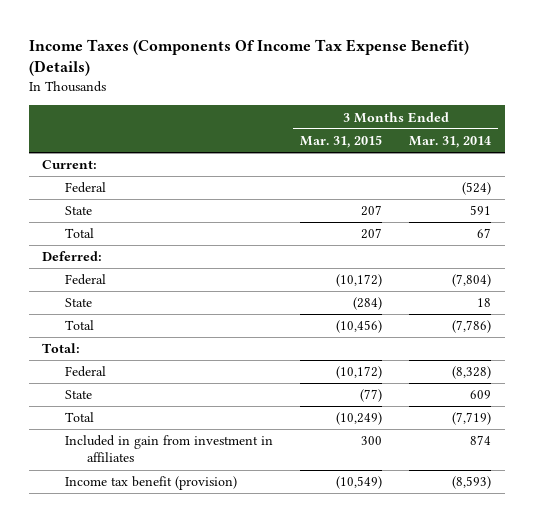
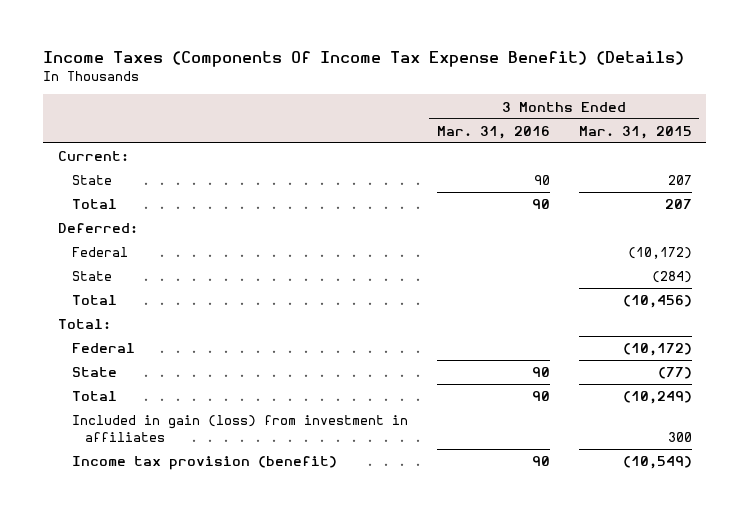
- | 3 Months Ended Mar. 31, 2015 | 3 Months Ended Mar. 31, 2014
+ | 3 Months Ended Mar. 31, 2016 | 3 Months Ended Mar. 31, 2015
- Federal | | (524)
- Included in gain from investment in affiliates | 300 | 874
- Income tax benefit (provision) | (10,549) | (8,593)
+ Included in gain (loss) from investment in affiliates | | 300
+ Income tax provision (benefit) | 90 | (10,549)

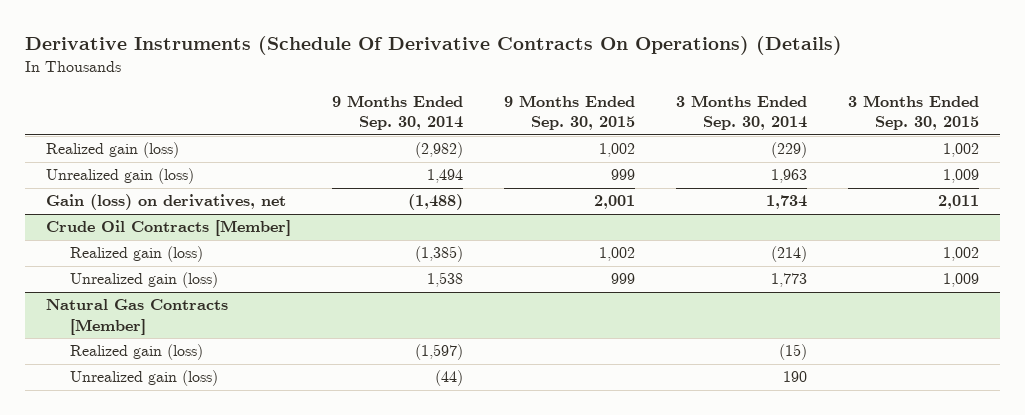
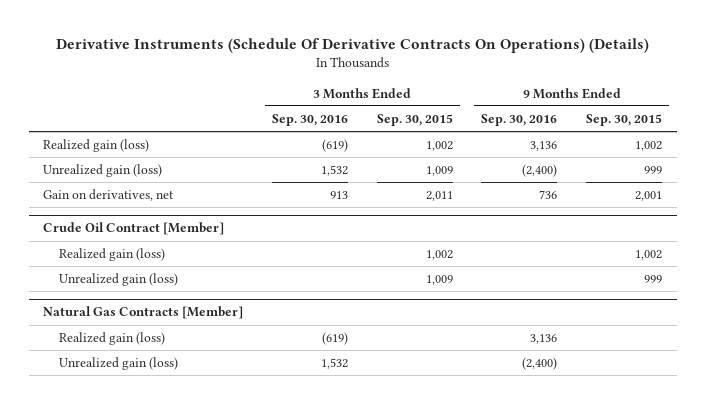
- | 9 Months Ended Sep. 30, 2014 | 9 Months Ended Sep. 30, 2015 | 3 Months Ended Sep. 30, 2014 | 3 Months Ended Sep. 30, 2015
+ | 3 Months Ended Sep. 30, 2016 | 3 Months Ended Sep. 30, 2015 | 9 Months Ended Sep. 30, 2016 | 9 Months Ended Sep. 30, 2015
- Gain (loss) on derivatives, net | (1,488) | 2,001 | 1,734 | 2,011
- Crude Oil Contracts [Member]
+ Gain on derivatives, net | 913 | 2,011 | 736 | 2,001
+ Crude Oil Contract [Member]

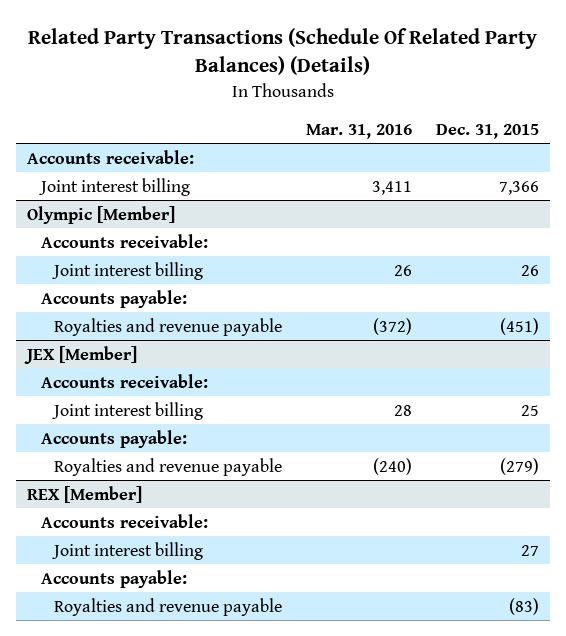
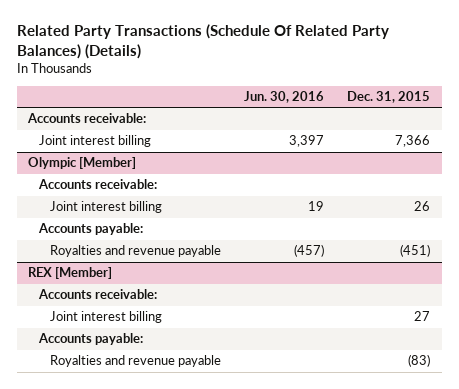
- | Mar. 31, 2016 | Dec. 31, 2015
+ | Jun. 30, 2016 | Dec. 31, 2015
- JEX [Member]
- Accounts receivable:
- Joint interest billing | 28 | 25
- Accounts payable:
- Royalties and revenue payable | (240) | (279)

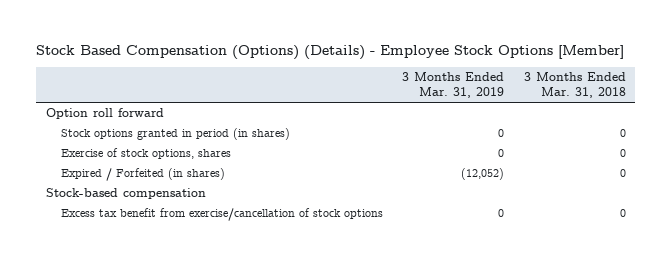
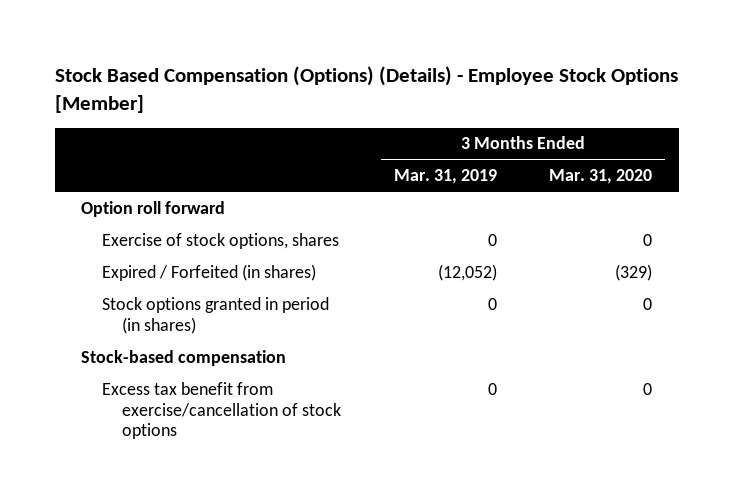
- | 3 Months Ended Mar. 31, 2019 | 3 Months Ended Mar. 31, 2018
+ | 3 Months Ended Mar. 31, 2019 | 3 Months Ended Mar. 31, 2020
moved down: Stock options granted in period (in shares) | 0 | 0

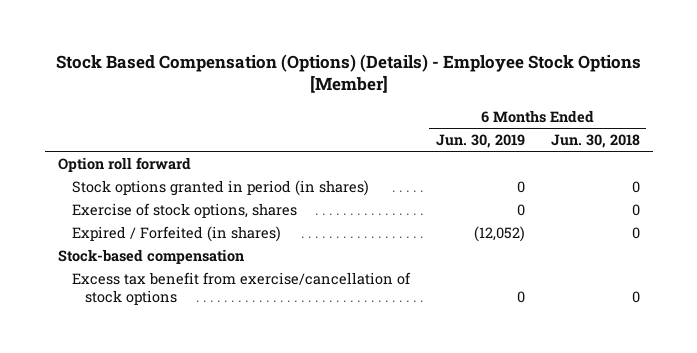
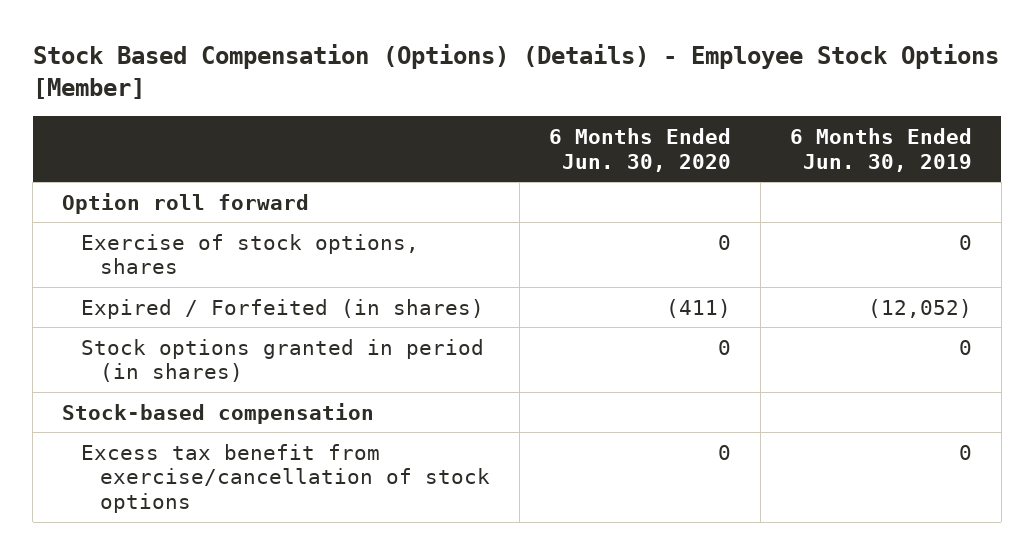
- | 6 Months Ended Jun. 30, 2019 | 6 Months Ended Jun. 30, 2018
+ | 6 Months Ended Jun. 30, 2020 | 6 Months Ended Jun. 30, 2019
moved down: Stock options granted in period (in shares) | 0 | 0

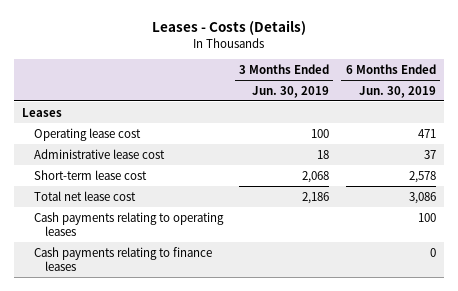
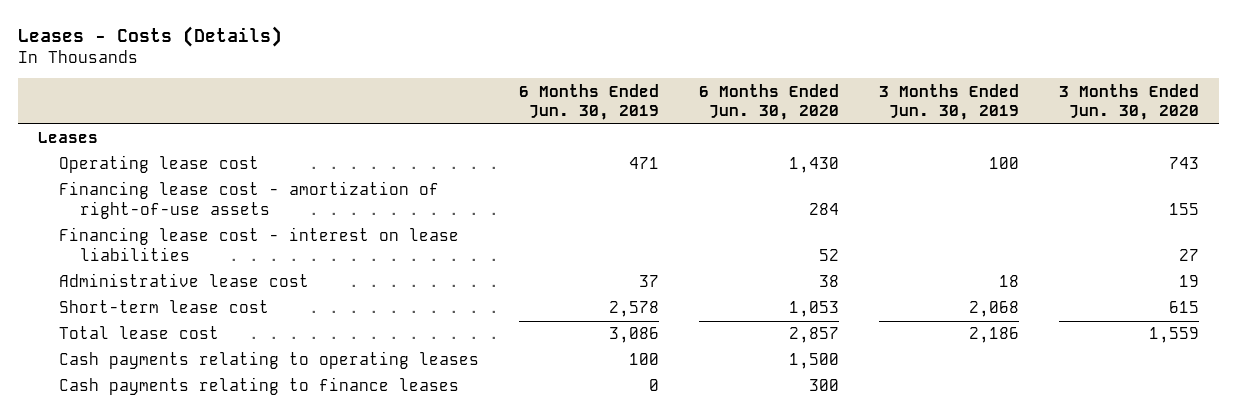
- | 3 Months Ended Jun. 30, 2019 | 6 Months Ended Jun. 30, 2019
+ | 6 Months Ended Jun. 30, 2019 | 6 Months Ended Jun. 30, 2020 | 3 Months Ended Jun. 30, 2019 | 3 Months Ended Jun. 30, 2020
+ Financing lease cost - amortization of right-of-use assets | | 284 | | 155
+ Financing lease cost - interest on lease liabilities | | 52 | | 27
- Total net lease cost | 2,186 | 3,086
+ Total lease cost | 3,086 | 2,857 | 2,186 | 1,559

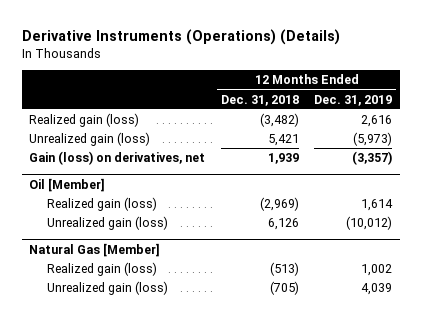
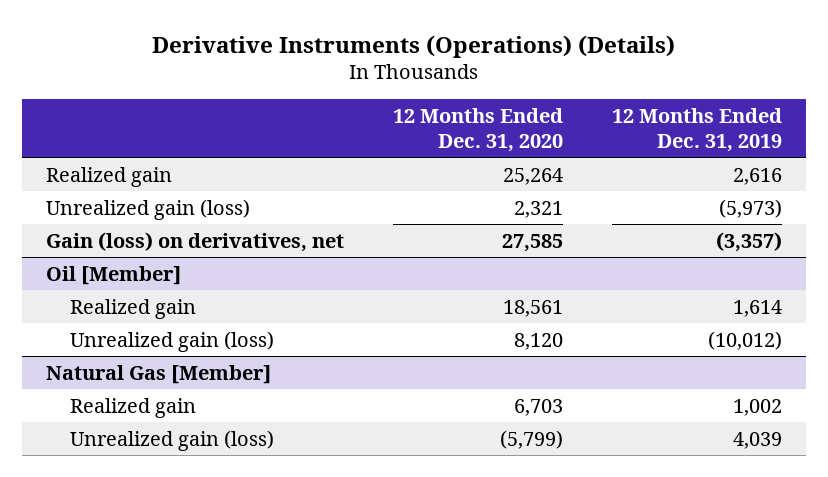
- | 12 Months Ended Dec. 31, 2018 | 12 Months Ended Dec. 31, 2019
+ | 12 Months Ended Dec. 31, 2020 | 12 Months Ended Dec. 31, 2019
- Realized gain (loss) | (3,482) | 2,616
+ Realized gain | 25,264 | 2,616
@ Oil [Member]
- Realized gain (loss) | (2,969) | 1,614
+ Realized gain | 18,561 | 1,614
@ Natural Gas [Member]
- Realized gain (loss) | (513) | 1,002
+ Realized gain | 6,703 | 1,002

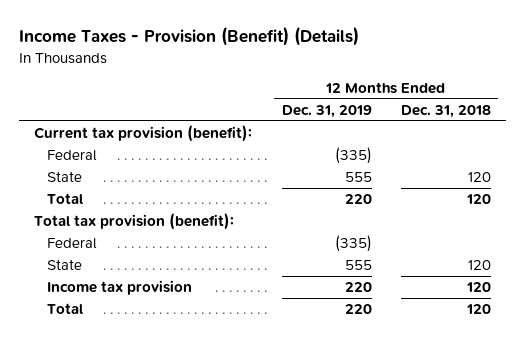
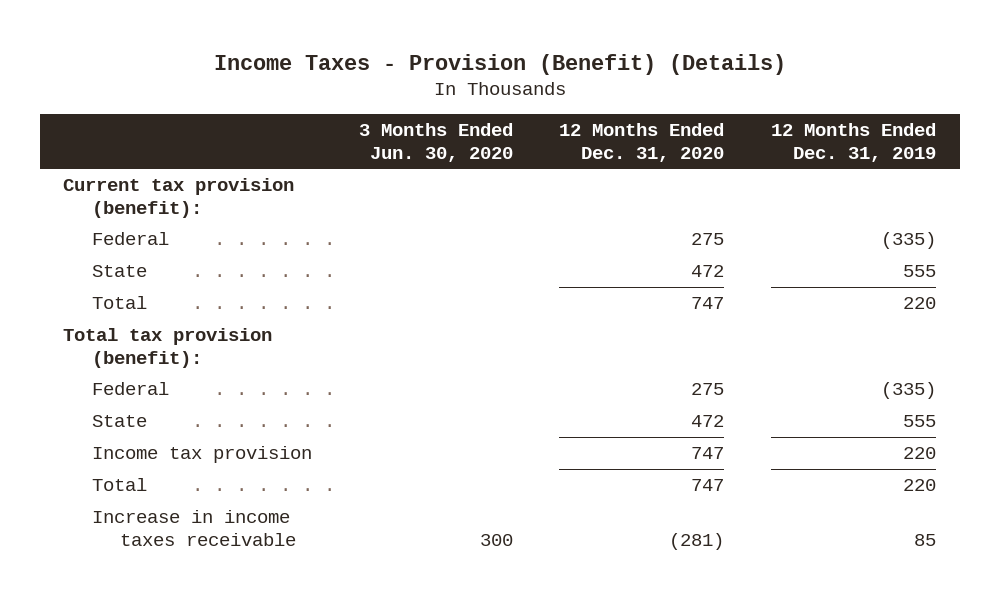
- | 12 Months Ended Dec. 31, 2019 | 12 Months Ended Dec. 31, 2018
+ | 3 Months Ended Jun. 30, 2020 | 12 Months Ended Dec. 31, 2020 | 12 Months Ended Dec. 31, 2019
+ Increase in income taxes receivable | 300 | (281) | 85

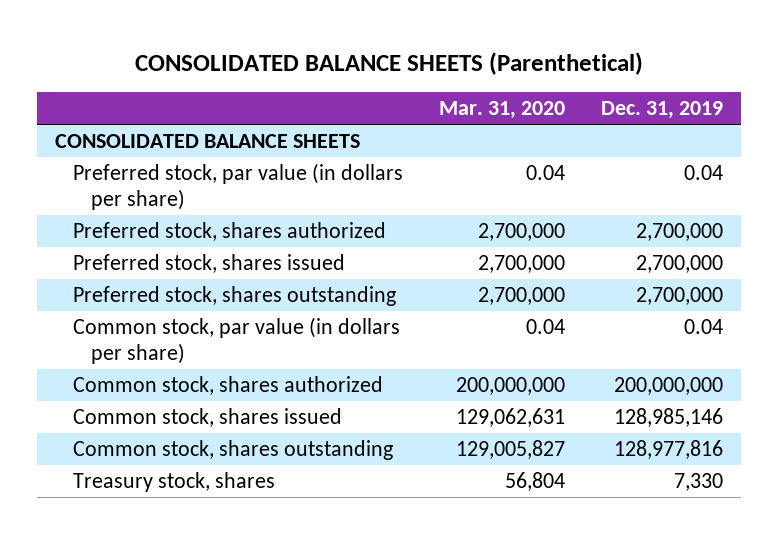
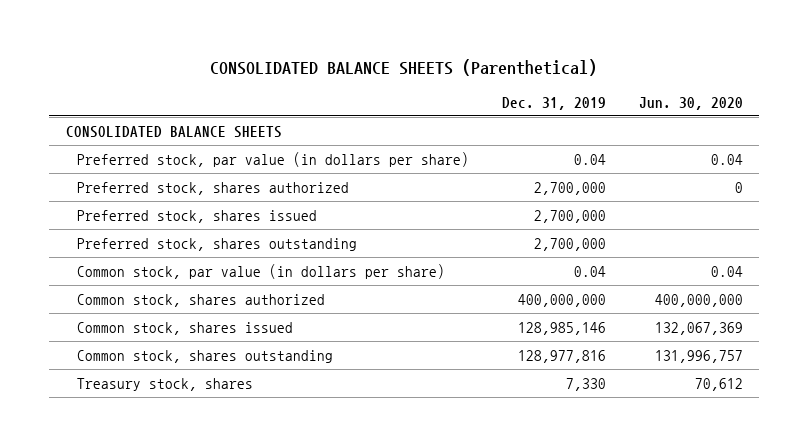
- | Mar. 31, 2020 | Dec. 31, 2019
+ | Dec. 31, 2019 | Jun. 30, 2020
- Common stock, shares authorized | 200,000,000 | 200,000,000
+ Common stock, shares authorized | 400,000,000 | 400,000,000

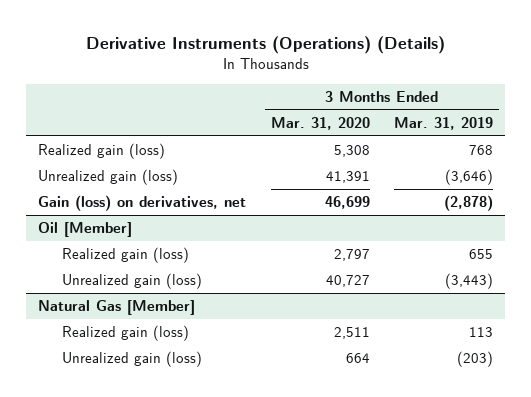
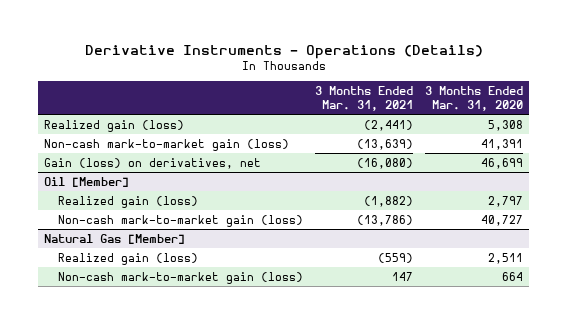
- Derivative Instruments (Operations) (Details)
+ Derivative Instruments - Operations (Details)
- | 3 Months Ended Mar. 31, 2020 | 3 Months Ended Mar. 31, 2019
+ | 3 Months Ended Mar. 31, 2021 | 3 Months Ended Mar. 31, 2020
- Unrealized gain (loss) | 41,391 | (3,646)
+ Non-cash mark-to-market gain (loss) | (13,639) | 41,391
@ Oil [Member]
- Unrealized gain (loss) | 40,727 | (3,443)
+ Non-cash mark-to-market gain (loss) | (13,786) | 40,727
@ Natural Gas [Member]
- Unrealized gain (loss) | 664 | (203)
+ Non-cash mark-to-market gain (loss) | 147 | 664

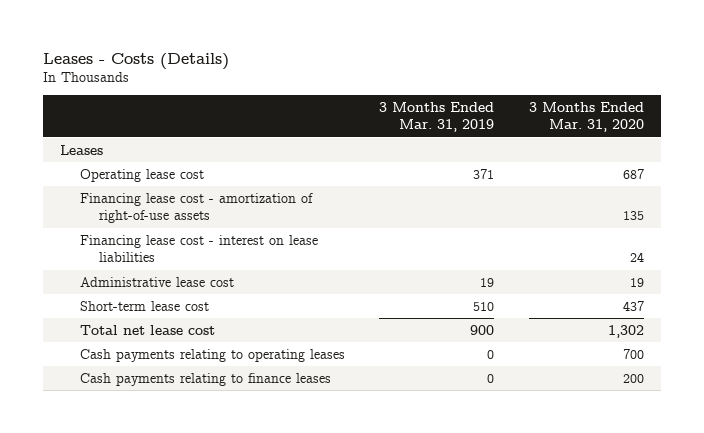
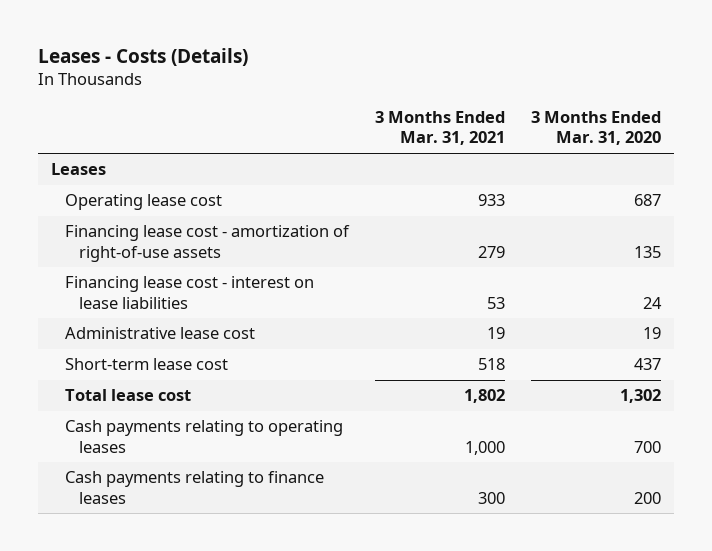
- | 3 Months Ended Mar. 31, 2019 | 3 Months Ended Mar. 31, 2020
+ | 3 Months Ended Mar. 31, 2021 | 3 Months Ended Mar. 31, 2020
- Total net lease cost | 900 | 1,302
+ Total lease cost | 1,802 | 1,302

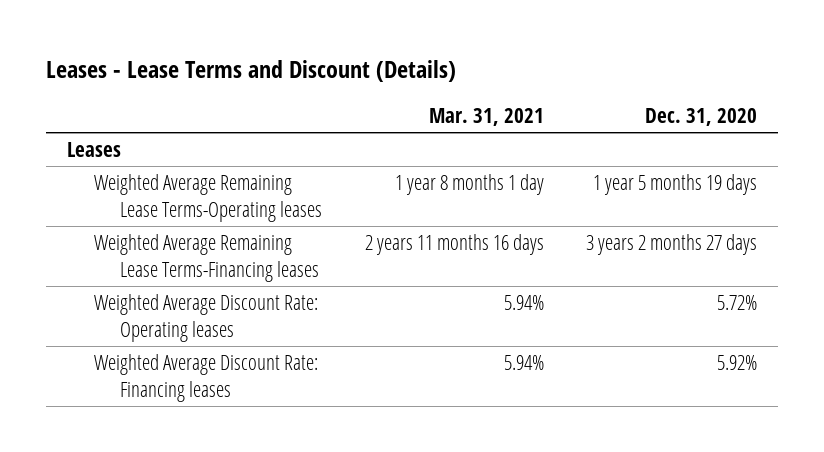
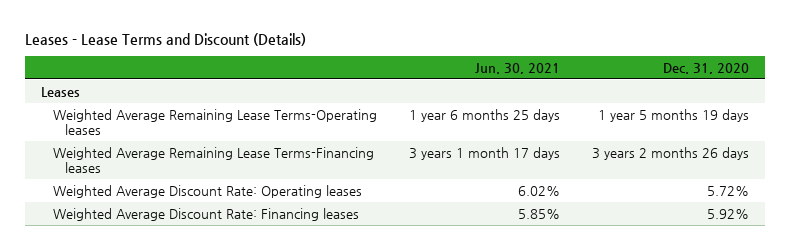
- | Mar. 31, 2021 | Dec. 31, 2020
+ | Jun. 30, 2021 | Dec. 31, 2020
- Weighted Average Remaining Lease Terms-Financing leases | 2 years 11 months 16 days | 3 years 2 months 27 days
+ Weighted Average Remaining Lease Terms-Financing leases | 3 years 1 month 17 days | 3 years 2 months 26 days

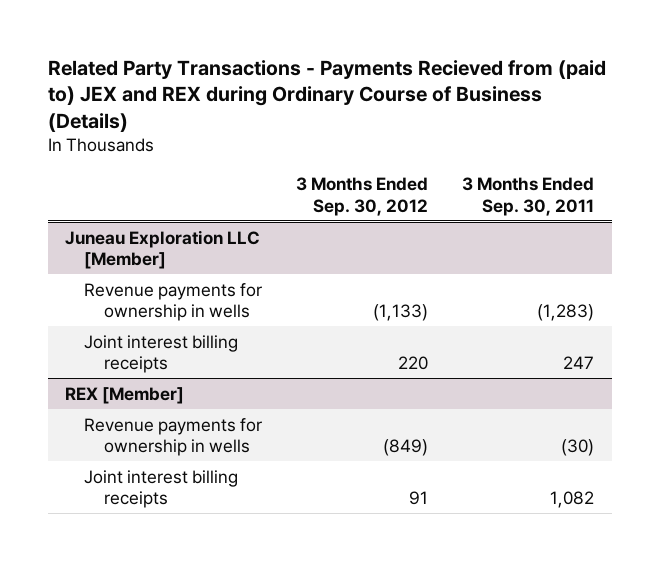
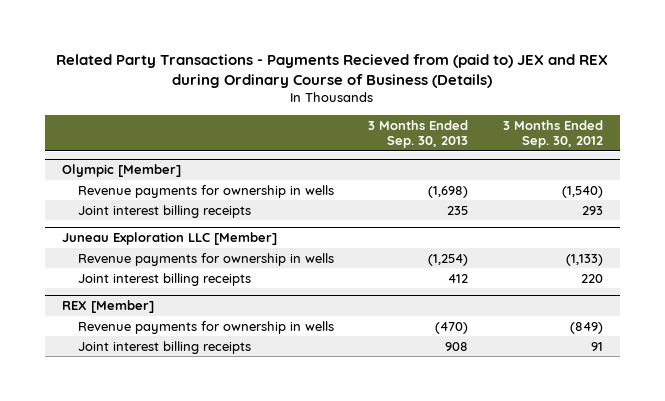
- | 3 Months Ended Sep. 30, 2012 | 3 Months Ended Sep. 30, 2011
+ | 3 Months Ended Sep. 30, 2013 | 3 Months Ended Sep. 30, 2012
+ Olympic [Member]
+ Revenue payments for ownership in wells | (1,698) | (1,540)
+ Joint interest billing receipts | 235 | 293

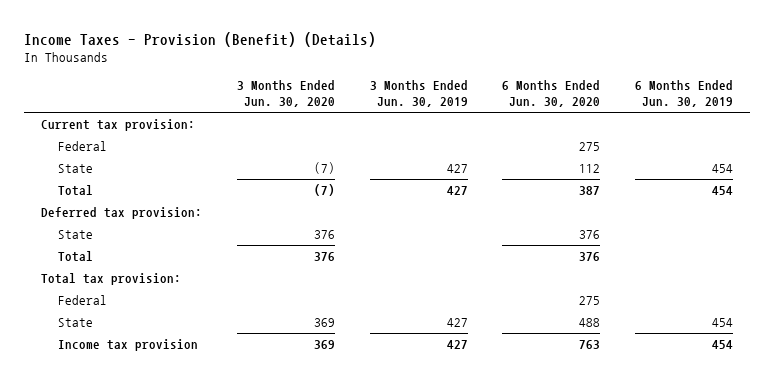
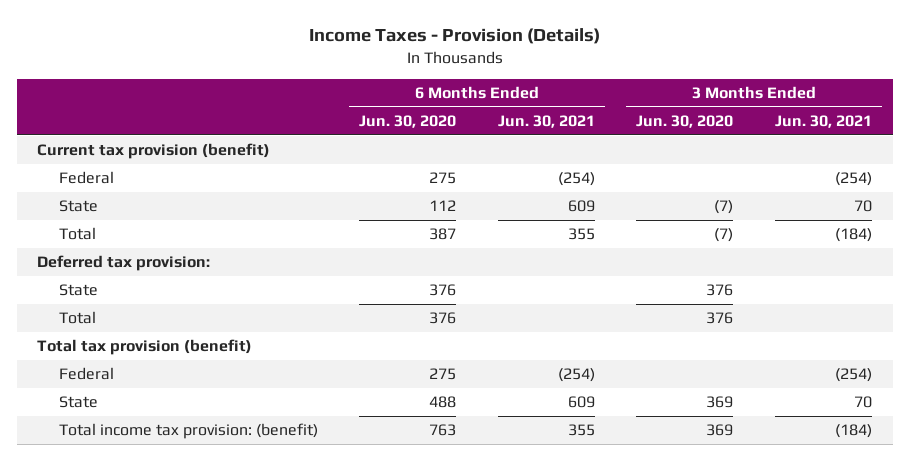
- Income Taxes - Provision (Benefit) (Details)
+ Income Taxes - Provision (Details)
- | 3 Months Ended Jun. 30, 2020 | 3 Months Ended Jun. 30, 2019 | 6 Months Ended Jun. 30, 2020 | 6 Months Ended Jun. 30, 2019
+ | 6 Months Ended Jun. 30, 2020 | 6 Months Ended Jun. 30, 2021 | 3 Months Ended Jun. 30, 2020 | 3 Months Ended Jun. 30, 2021
- Current tax provision:
+ Current tax provision (benefit)
- Total tax provision:
+ Total tax provision (benefit)
- Income tax provision | 369 | 427 | 763 | 454
+ Total income tax provision: (benefit) | 763 | 355 | 369 | (184)

